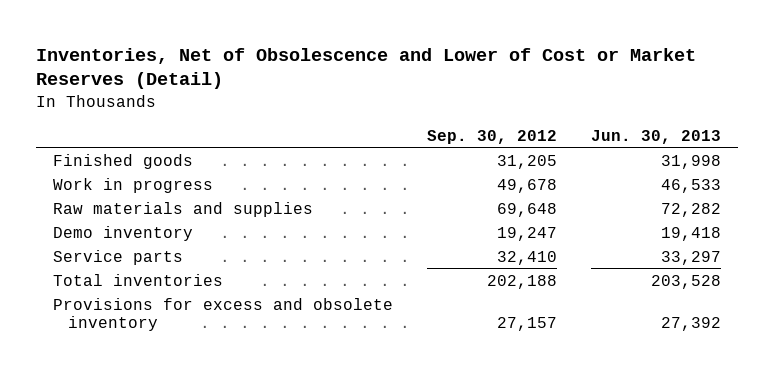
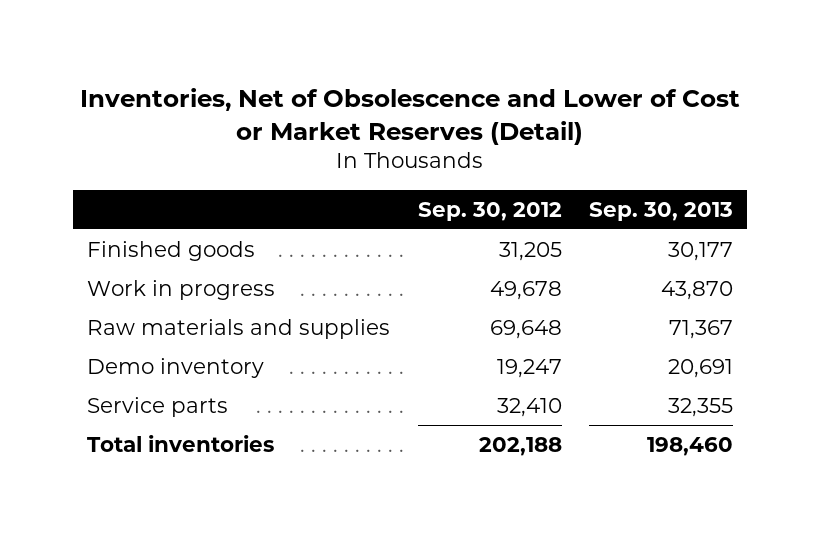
- | Sep. 30, 2012 | Jun. 30, 2013
+ | Sep. 30, 2012 | Sep. 30, 2013
- Provisions for excess and obsolete inventory | 27,157 | 27,392

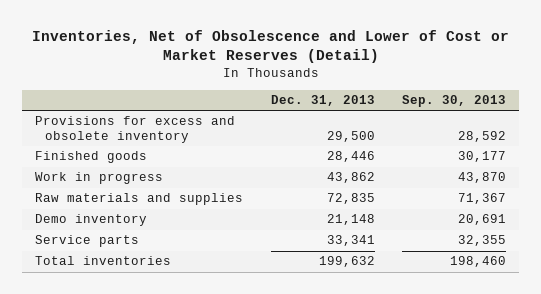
- | Sep. 30, 2012 | Sep. 30, 2013
+ | Dec. 31, 2013 | Sep. 30, 2013
+ Provisions for excess and obsolete inventory | 29,500 | 28,592

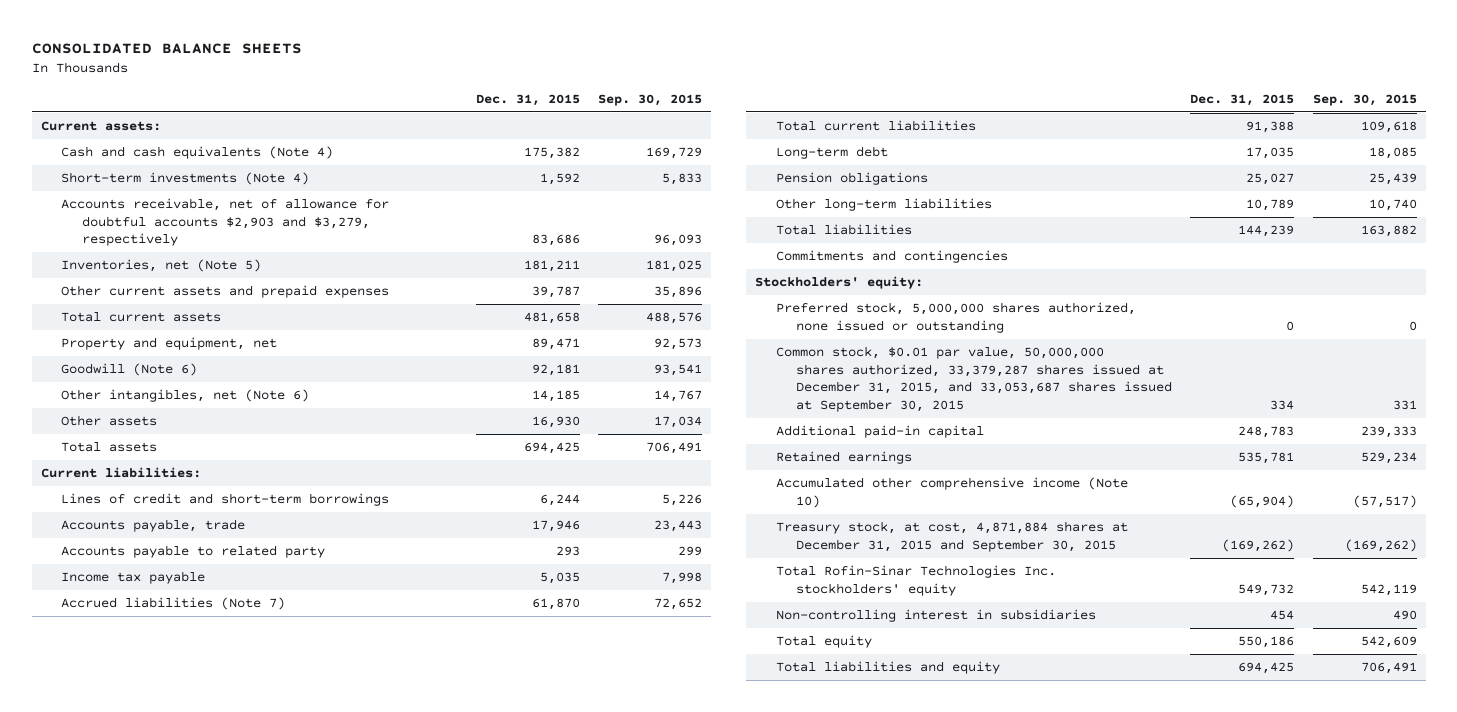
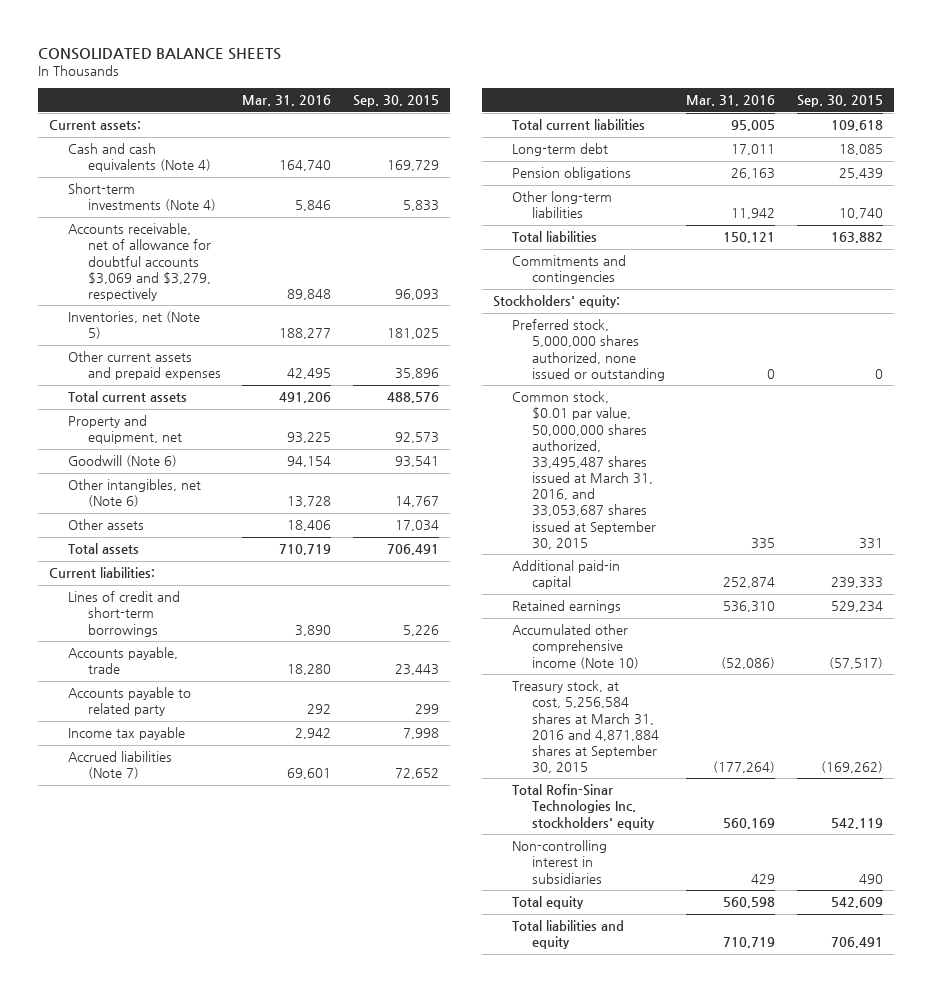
- | Dec. 31, 2015 | Sep. 30, 2015
+ | Mar. 31, 2016 | Sep. 30, 2015
- Accounts receivable, net of allowance for doubtful accounts $2,903 and $3,279, respectively | 83,686 | 96,093
+ Accounts receivable, net of allowance for doubtful accounts $3,069 and $3,279, respectively | 89,848 | 96,093
- Common stock, $0.01 par value, 50,000,000 shares authorized, 33,379,287 shares issued at December 31, 2015, and 33,053,687 shares issued at September 30, 2015 | 334 | 331
+ Common stock, $0.01 par value, 50,000,000 shares authorized, 33,495,487 shares issued at March 31, 2016, and 33,053,687 shares issued at September 30, 2015 | 335 | 331
- Treasury stock, at cost, 4,871,884 shares at December 31, 2015 and September 30, 2015 | (169,262) | (169,262)
+ Treasury stock, at cost, 5,256,584 shares at March 31, 2016 and 4,871,884 shares at September 30, 2015 | (177,264) | (169,262)

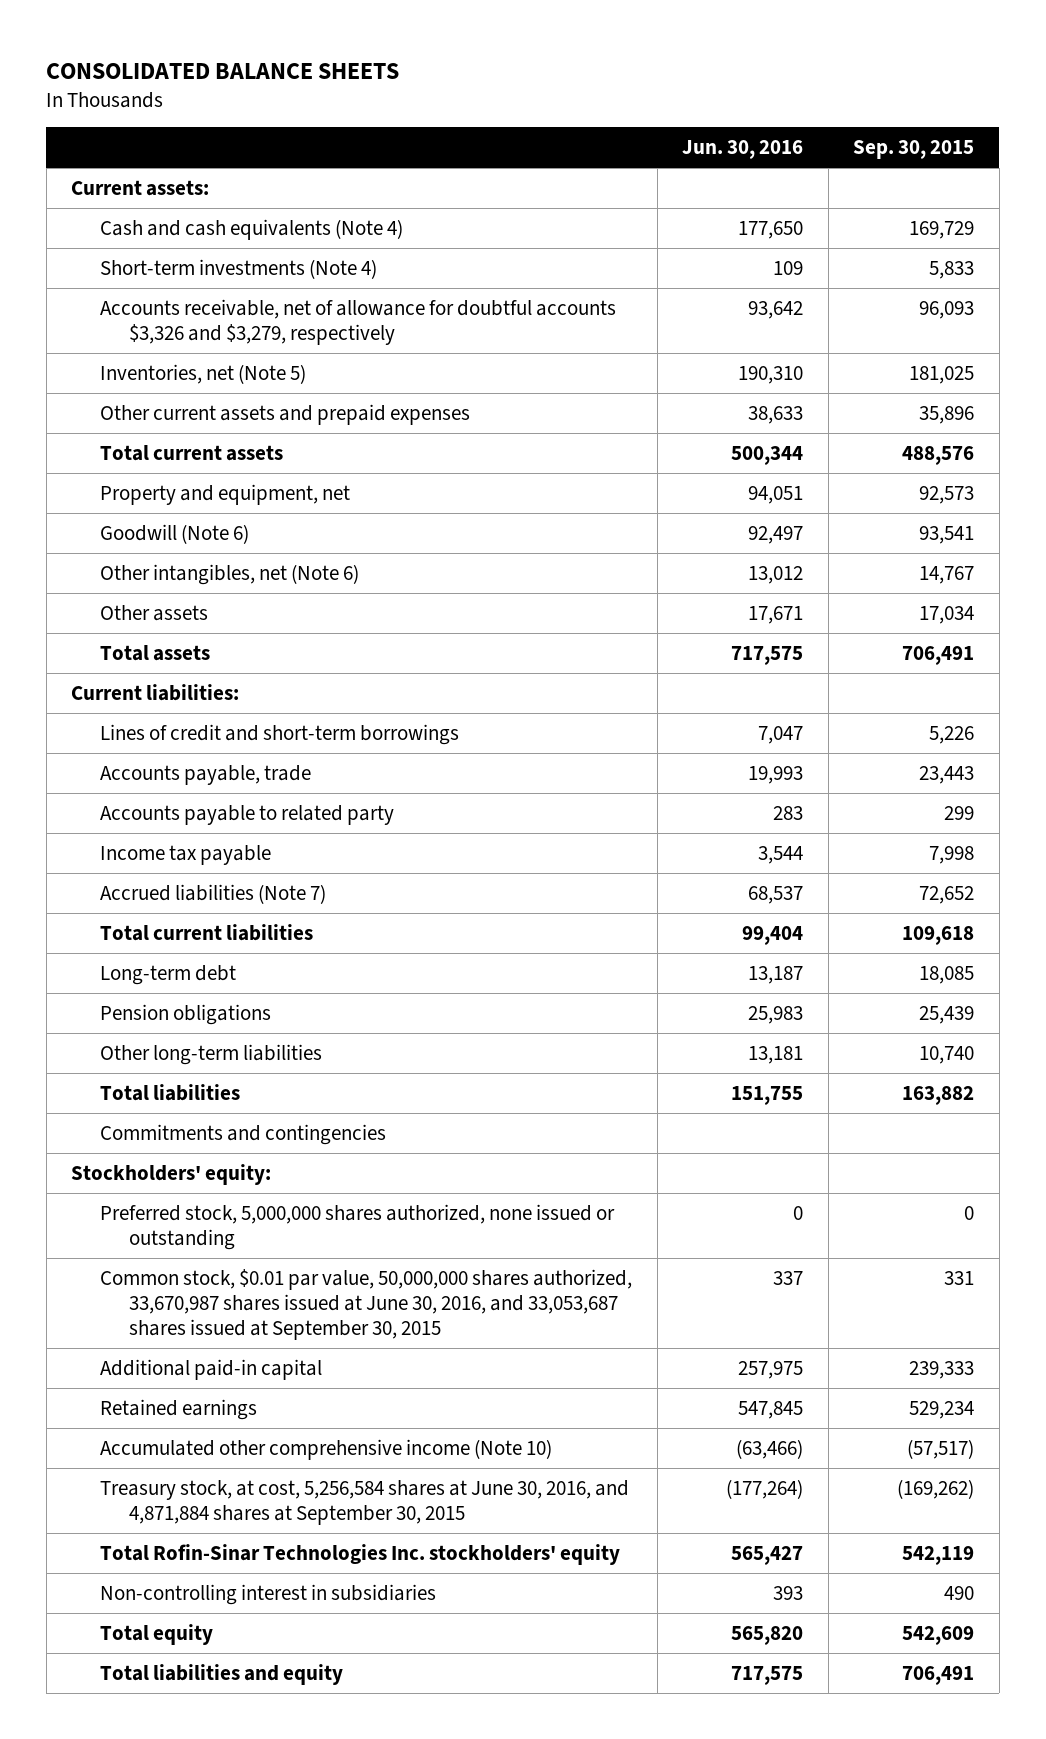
- | Mar. 31, 2016 | Sep. 30, 2015
+ | Jun. 30, 2016 | Sep. 30, 2015
- Accounts receivable, net of allowance for doubtful accounts $3,069 and $3,279, respectively | 89,848 | 96,093
+ Accounts receivable, net of allowance for doubtful accounts $3,326 and $3,279, respectively | 93,642 | 96,093
- Common stock, $0.01 par value, 50,000,000 shares authorized, 33,495,487 shares issued at March 31, 2016, and 33,053,687 shares issued at September 30, 2015 | 335 | 331
+ Common stock, $0.01 par value, 50,000,000 shares authorized, 33,670,987 shares issued at June 30, 2016, and 33,053,687 shares issued at September 30, 2015 | 337 | 331
- Treasury stock, at cost, 5,256,584 shares at March 31, 2016 and 4,871,884 shares at September 30, 2015 | (177,264) | (169,262)
+ Treasury stock, at cost, 5,256,584 shares at June 30, 2016, and 4,871,884 shares at September 30, 2015 | (177,264) | (169,262)

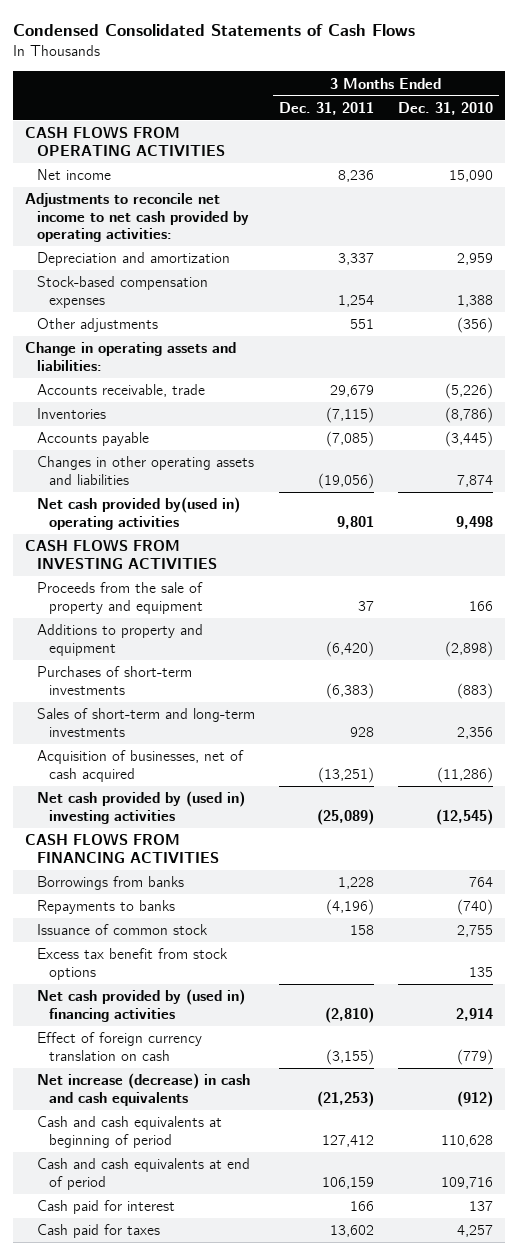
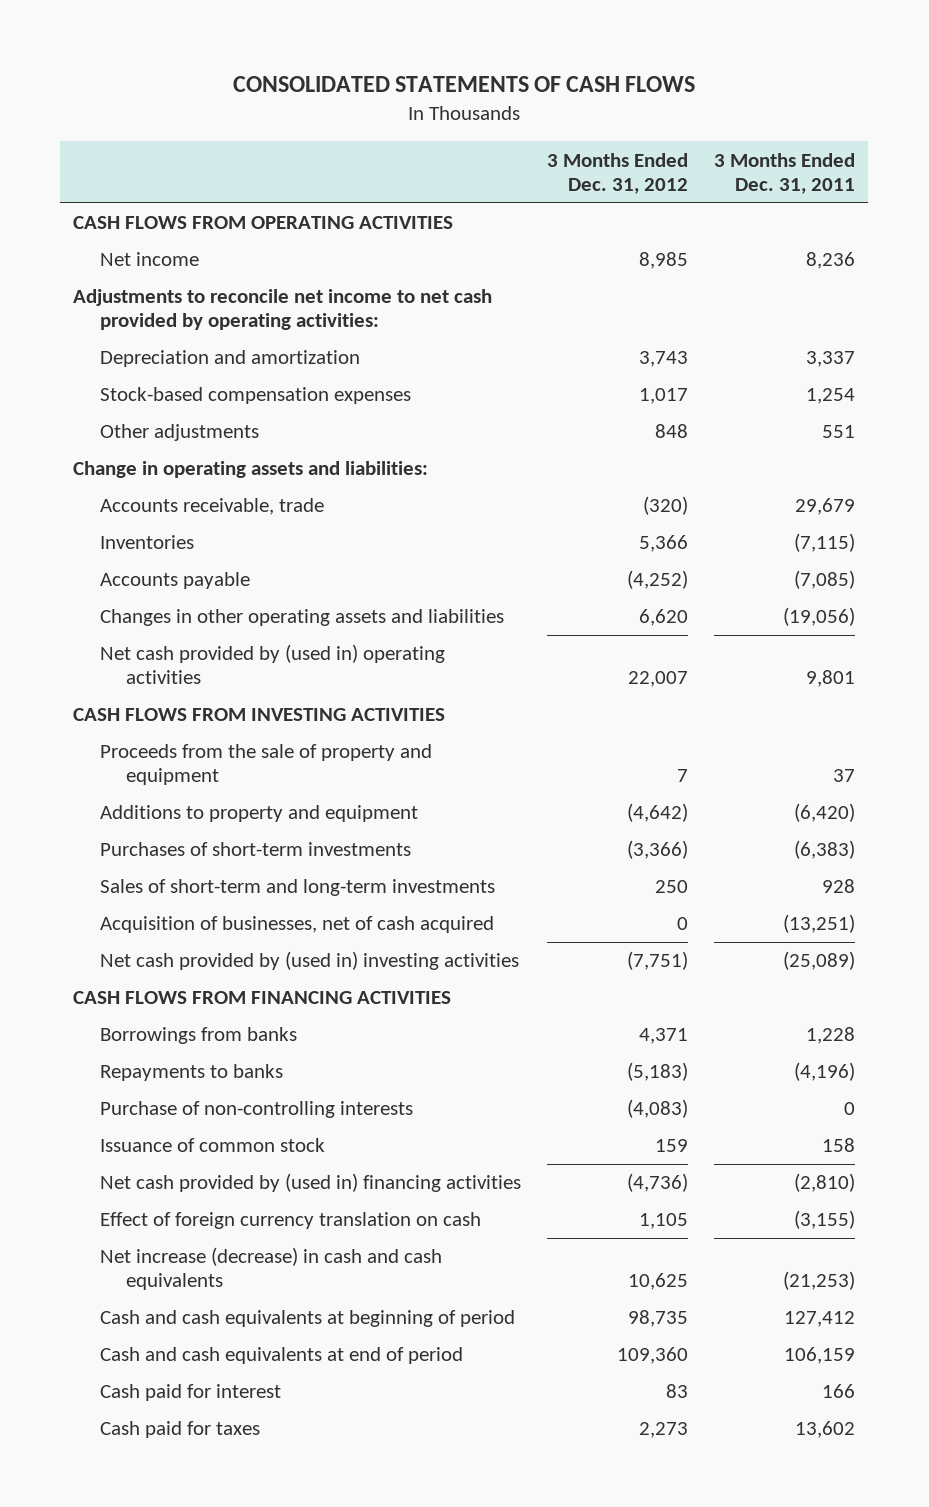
- Condensed Consolidated Statements of Cash Flows
+ CONSOLIDATED STATEMENTS OF CASH FLOWS
- | 3 Months Ended Dec. 31, 2011 | 3 Months Ended Dec. 31, 2010
+ | 3 Months Ended Dec. 31, 2012 | 3 Months Ended Dec. 31, 2011
- Net cash provided by(used in) operating activities | 9,801 | 9,498
+ Net cash provided by (used in) operating activities | 22,007 | 9,801
+ Purchase of non-controlling interests | (4,083) | 0
- Excess tax benefit from stock options | | 135

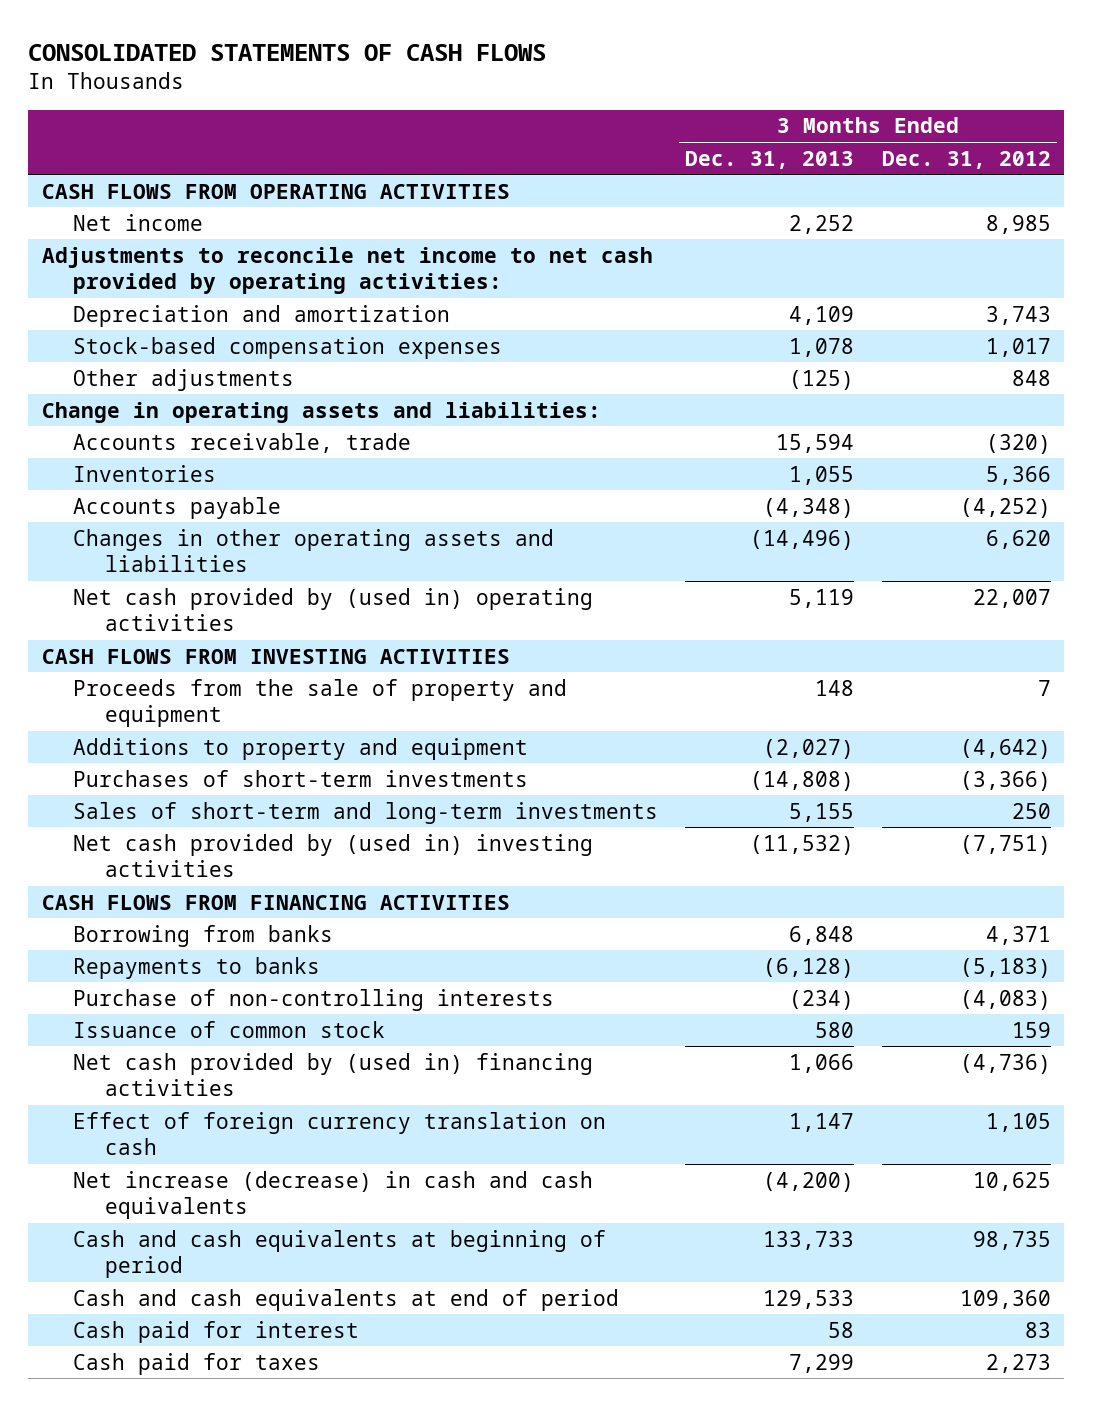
- | 3 Months Ended Dec. 31, 2012 | 3 Months Ended Dec. 31, 2011
+ | 3 Months Ended Dec. 31, 2013 | 3 Months Ended Dec. 31, 2012
- Acquisition of businesses, net of cash acquired | 0 | (13,251)
- Borrowings from banks | 4,371 | 1,228
+ Borrowing from banks | 6,848 | 4,371

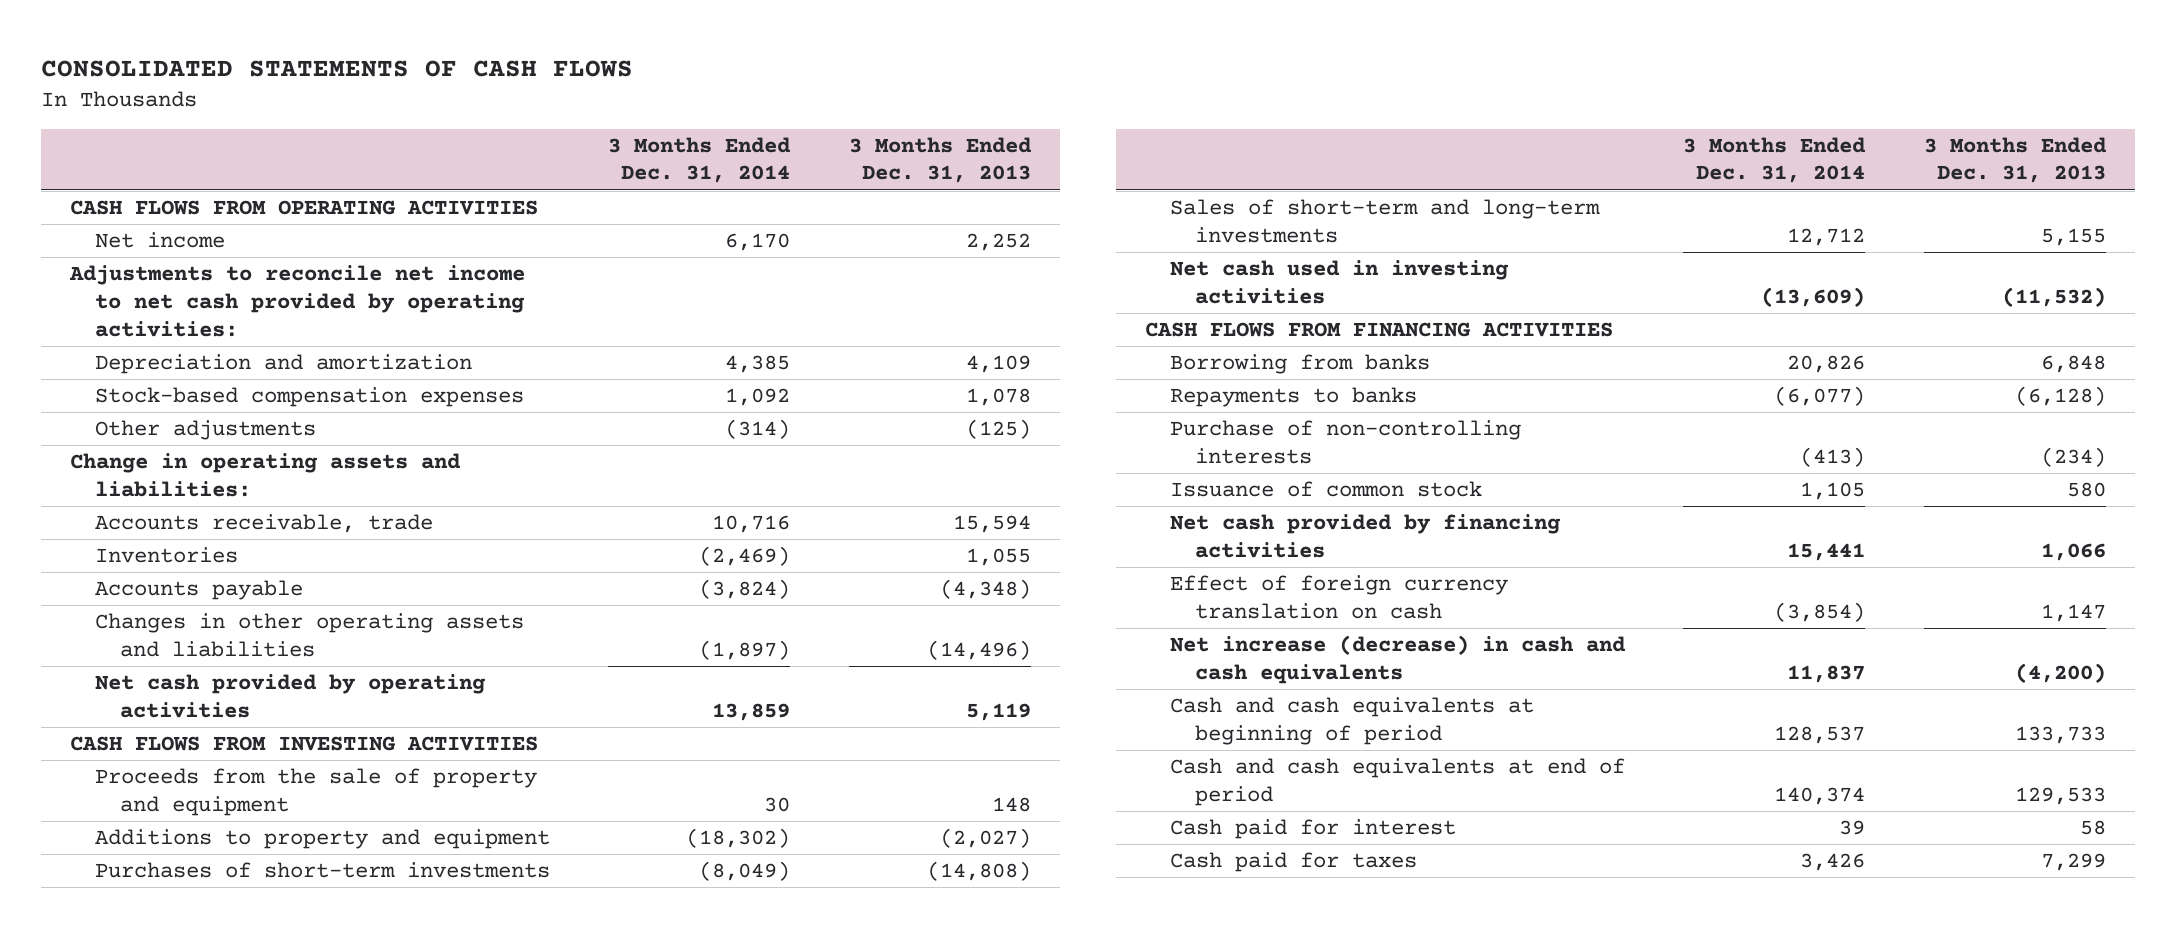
- | 3 Months Ended Dec. 31, 2013 | 3 Months Ended Dec. 31, 2012
+ | 3 Months Ended Dec. 31, 2014 | 3 Months Ended Dec. 31, 2013
- Net cash provided by (used in) operating activities | 5,119 | 22,007
+ Net cash provided by operating activities | 13,859 | 5,119
- Net cash provided by (used in) investing activities | (11,532) | (7,751)
+ Net cash used in investing activities | (13,609) | (11,532)
- Net cash provided by (used in) financing activities | 1,066 | (4,736)
+ Net cash provided by financing activities | 15,441 | 1,066

